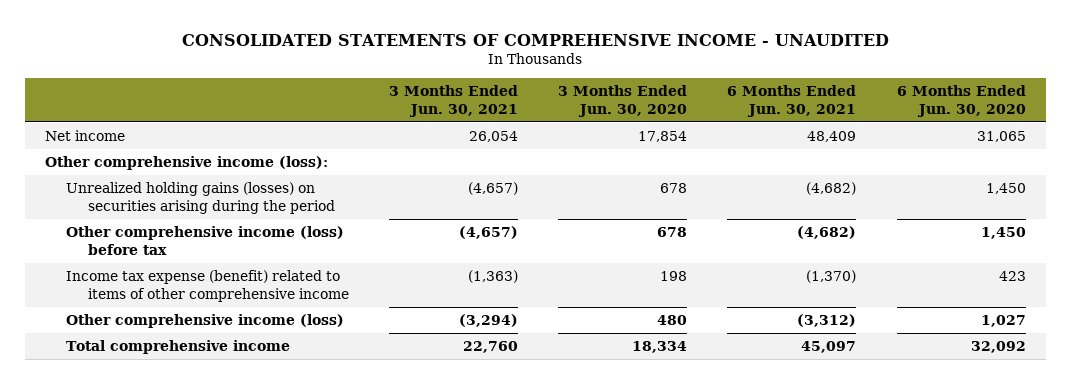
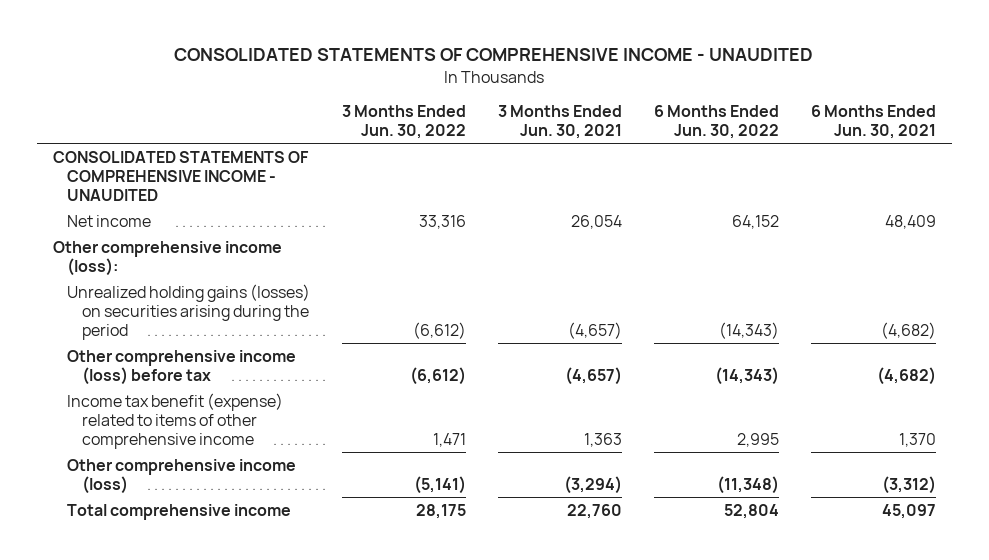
- | 3 Months Ended Jun. 30, 2021 | 3 Months Ended Jun. 30, 2020 | 6 Months Ended Jun. 30, 2021 | 6 Months Ended Jun. 30, 2020
+ | 3 Months Ended Jun. 30, 2022 | 3 Months Ended Jun. 30, 2021 | 6 Months Ended Jun. 30, 2022 | 6 Months Ended Jun. 30, 2021
+ CONSOLIDATED STATEMENTS OF COMPREHENSIVE INCOME - UNAUDITED
- Income tax expense (benefit) related to items of other comprehensive income | (1,363) | 198 | (1,370) | 423
+ Income tax benefit (expense) related to items of other comprehensive income | 1,471 | 1,363 | 2,995 | 1,370

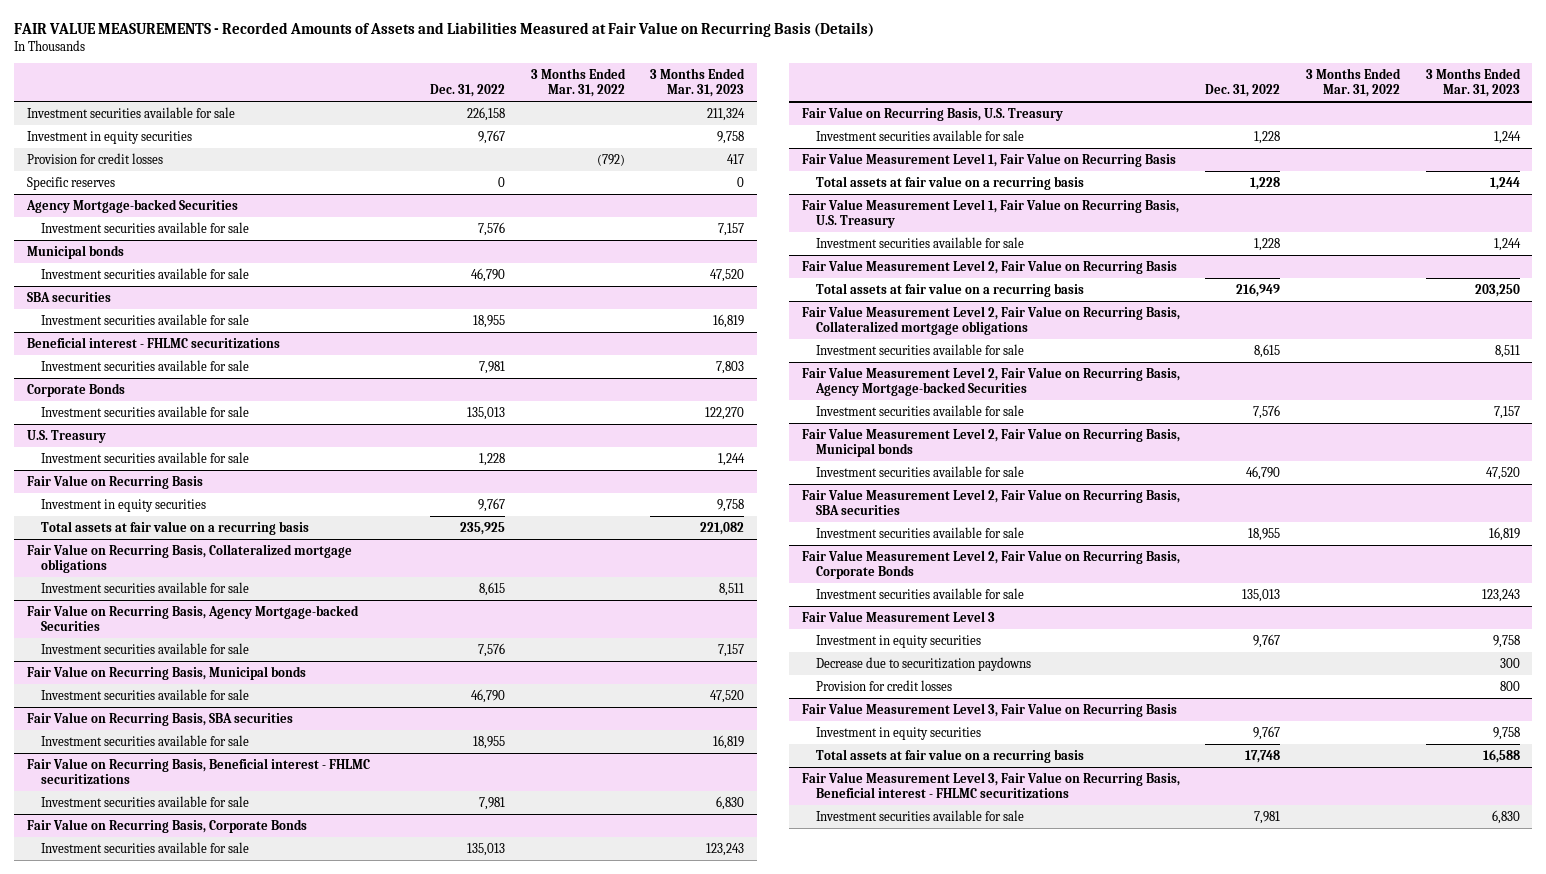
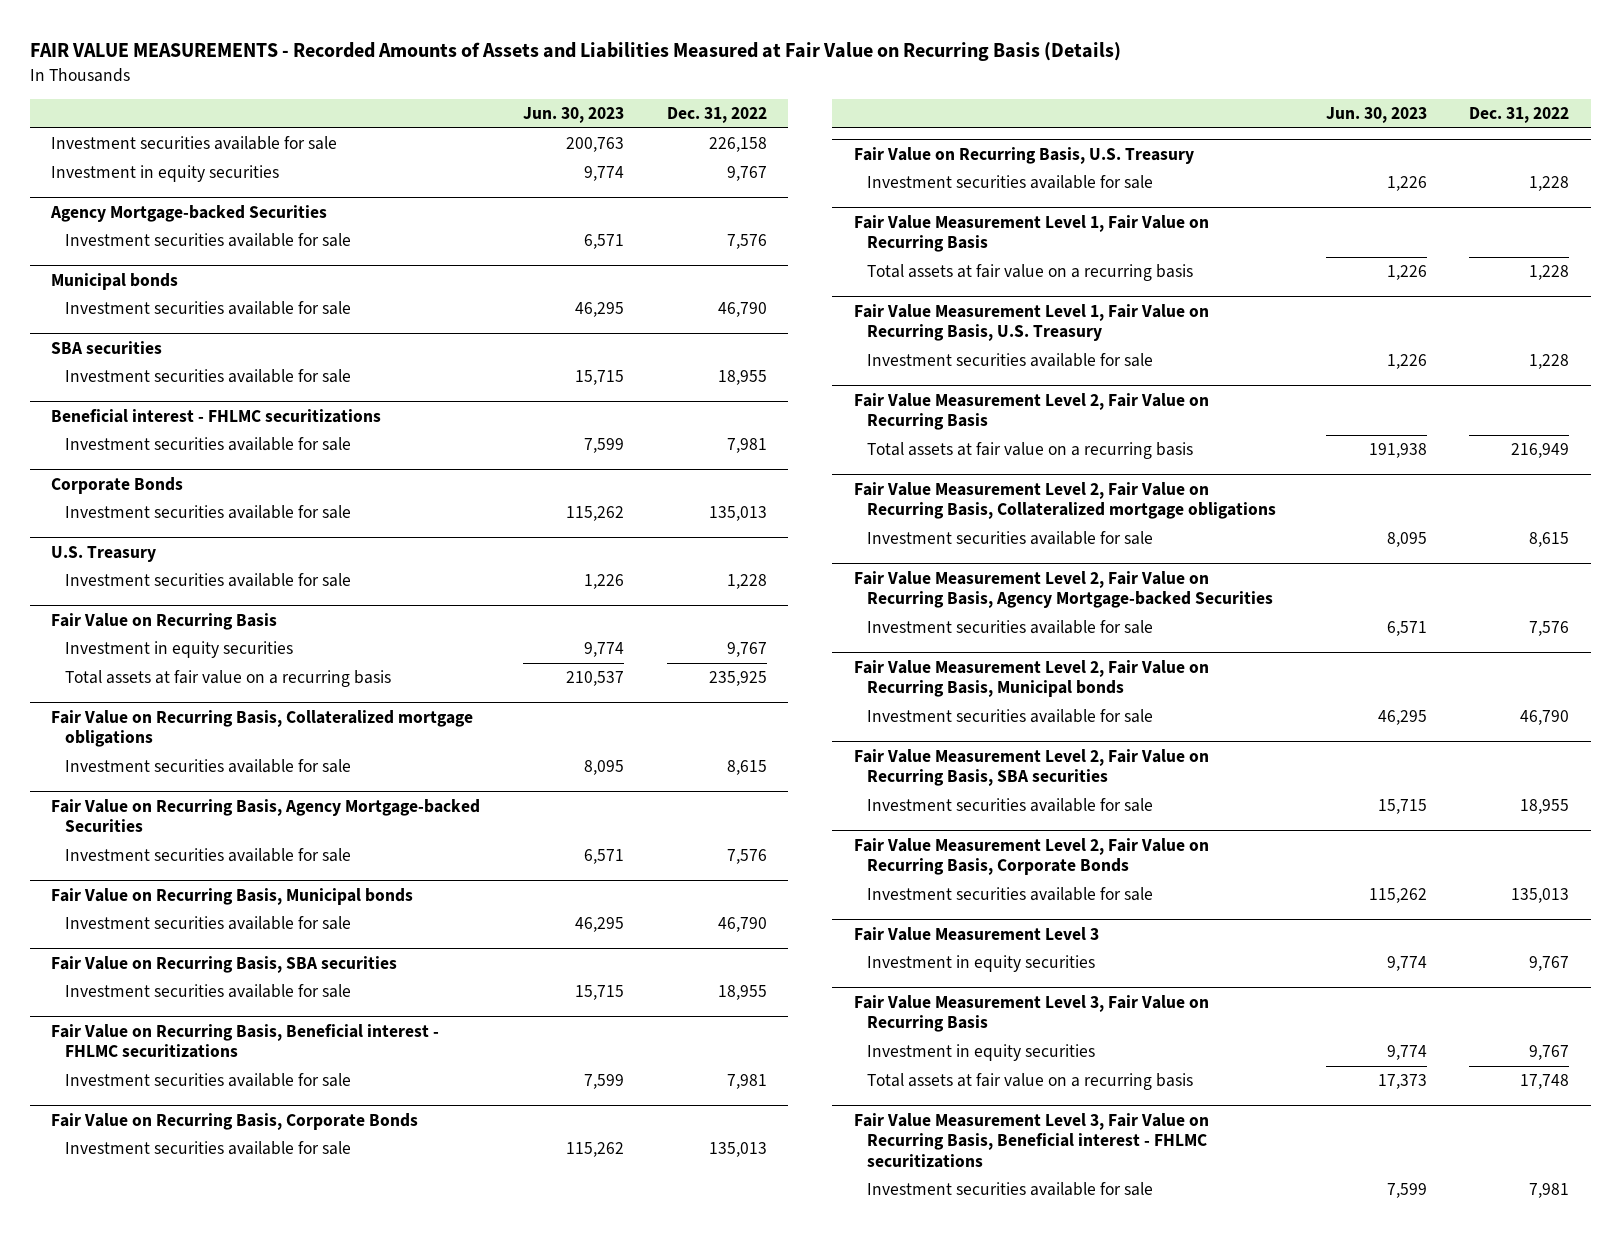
- | Dec. 31, 2022 | 3 Months Ended Mar. 31, 2022 | 3 Months Ended Mar. 31, 2023
+ | Jun. 30, 2023 | Dec. 31, 2022
- Provision for credit losses | | (792) | 417
- Specific reserves | 0 | | 0
@ Fair Value Measurement Level 3
- Decrease due to securitization paydowns | | | 300
- Provision for credit losses | | | 800

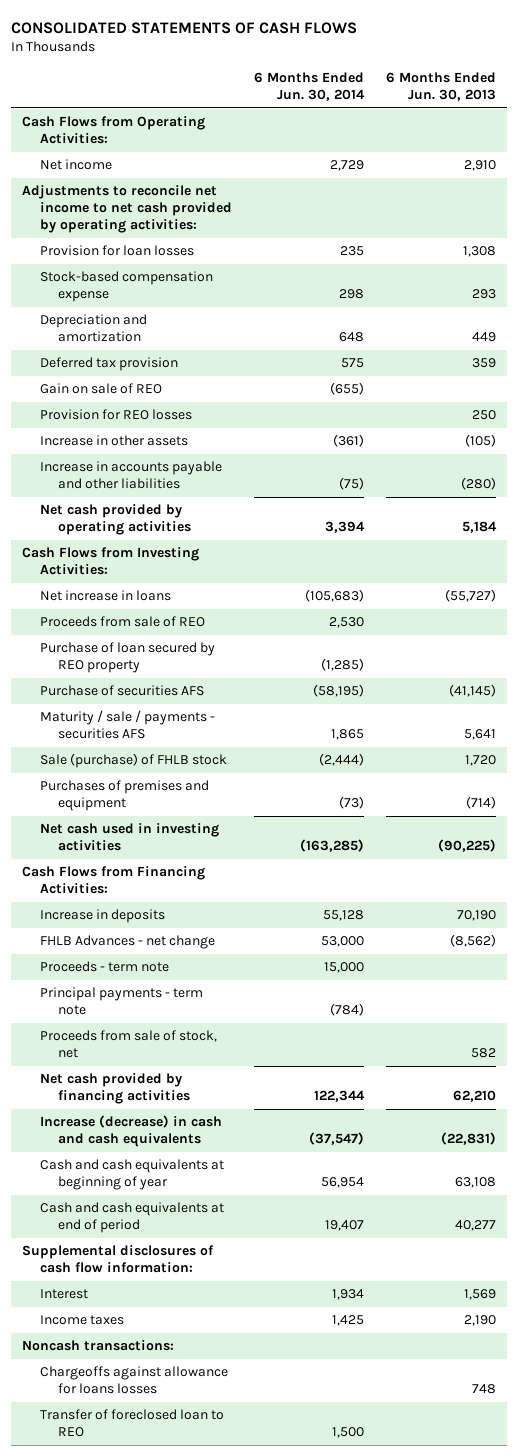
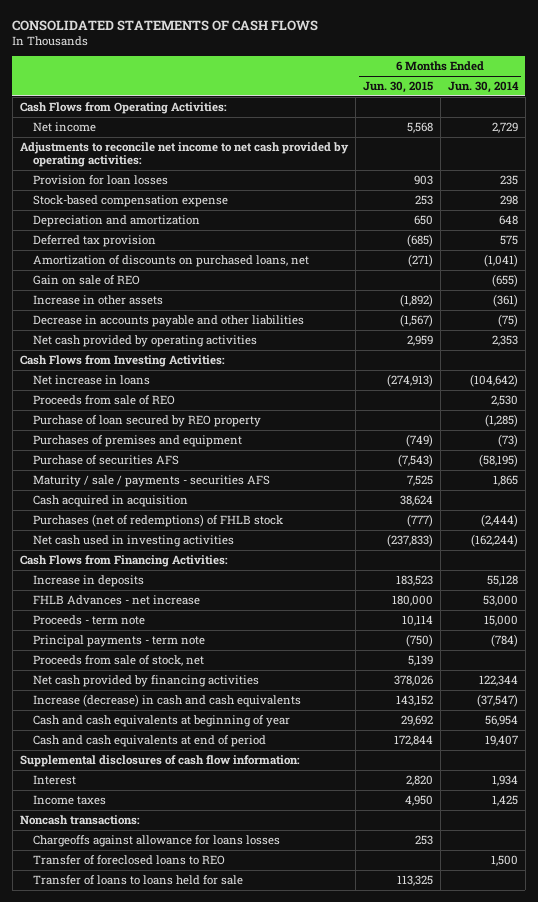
- | 6 Months Ended Jun. 30, 2014 | 6 Months Ended Jun. 30, 2013
+ | 6 Months Ended Jun. 30, 2015 | 6 Months Ended Jun. 30, 2014
+ Amortization of discounts on purchased loans, net | (271) | (1,041)
- Provision for REO losses | | 250
- Increase in accounts payable and other liabilities | (75) | (280)
- Net cash provided by operating activities | 3,394 | 5,184
+ Decrease in accounts payable and other liabilities | (1,567) | (75)
+ Net cash provided by operating activities | 2,959 | 2,353
- Net increase in loans | (105,683) | (55,727)
+ Net increase in loans | (274,913) | (104,642)
moved up: Purchases of premises and equipment | (749) | (73)
- Sale (purchase) of FHLB stock | (2,444) | 1,720
- Net cash used in investing activities | (163,285) | (90,225)
+ Cash acquired in acquisition | 38,624 |
+ Purchases (net of redemptions) of FHLB stock | (777) | (2,444)
+ Net cash used in investing activities | (237,833) | (162,244)
- FHLB Advances - net change | 53,000 | (8,562)
+ FHLB Advances - net increase | 180,000 | 53,000
- Transfer of foreclosed loan to REO | 1,500 |
+ Transfer of foreclosed loans to REO | | 1,500
+ Transfer of loans to loans held for sale | 113,325 |

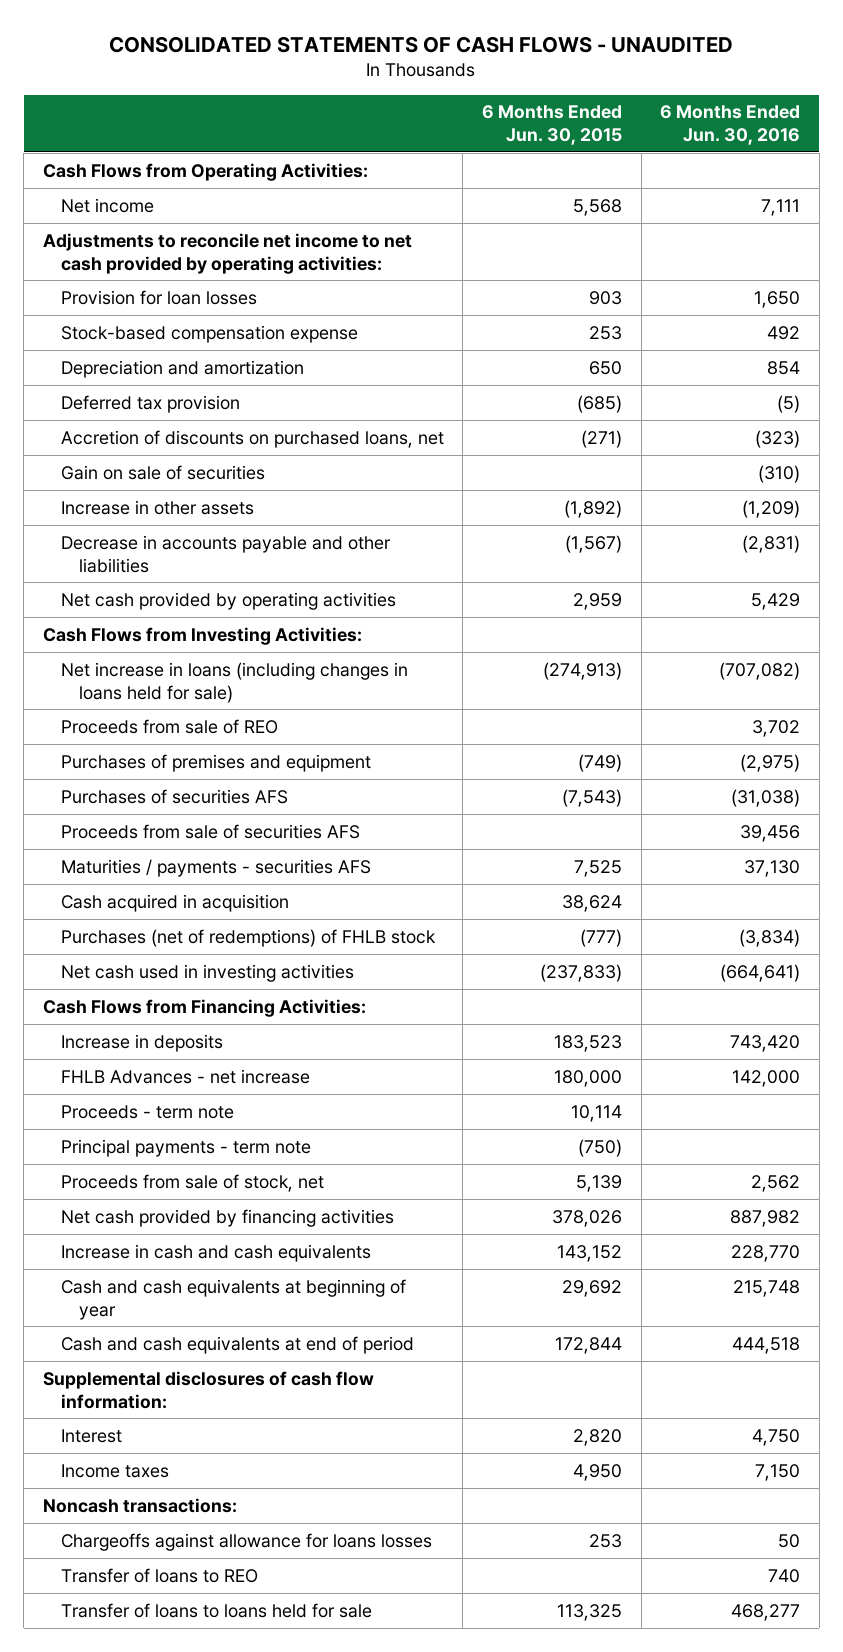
- CONSOLIDATED STATEMENTS OF CASH FLOWS
+ CONSOLIDATED STATEMENTS OF CASH FLOWS - UNAUDITED
- | 6 Months Ended Jun. 30, 2015 | 6 Months Ended Jun. 30, 2014
+ | 6 Months Ended Jun. 30, 2015 | 6 Months Ended Jun. 30, 2016
- Amortization of discounts on purchased loans, net | (271) | (1,041)
- Gain on sale of REO | | (655)
+ Accretion of discounts on purchased loans, net | (271) | (323)
+ Gain on sale of securities | | (310)
- Net increase in loans | (274,913) | (104,642)
+ Net increase in loans (including changes in loans held for sale) | (274,913) | (707,082)
- Purchase of loan secured by REO property | | (1,285)
- Purchase of securities AFS | (7,543) | (58,195)
- Maturity / sale / payments - securities AFS | 7,525 | 1,865
+ Purchases of securities AFS | (7,543) | (31,038)
+ Proceeds from sale of securities AFS | | 39,456
+ Maturities / payments - securities AFS | 7,525 | 37,130
- Increase (decrease) in cash and cash equivalents | 143,152 | (37,547)
+ Increase in cash and cash equivalents | 143,152 | 228,770
- Transfer of foreclosed loans to REO | | 1,500
+ Transfer of loans to REO | | 740

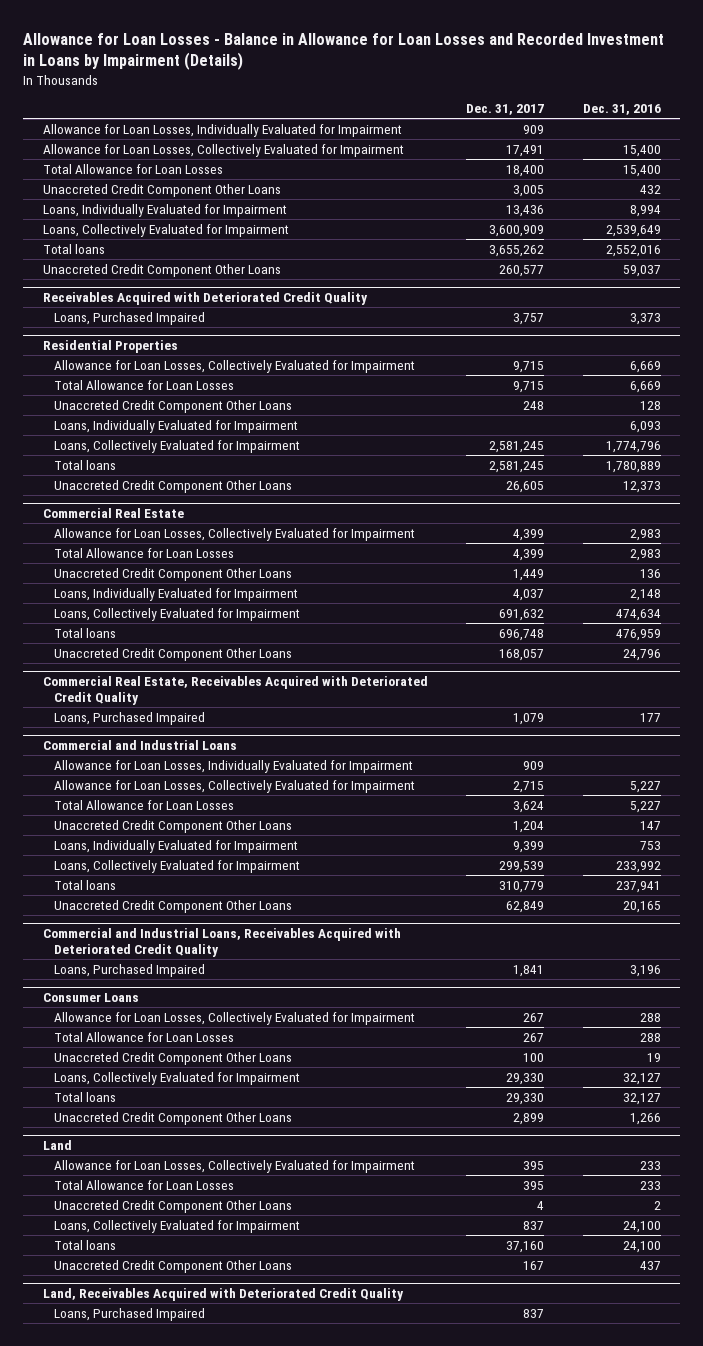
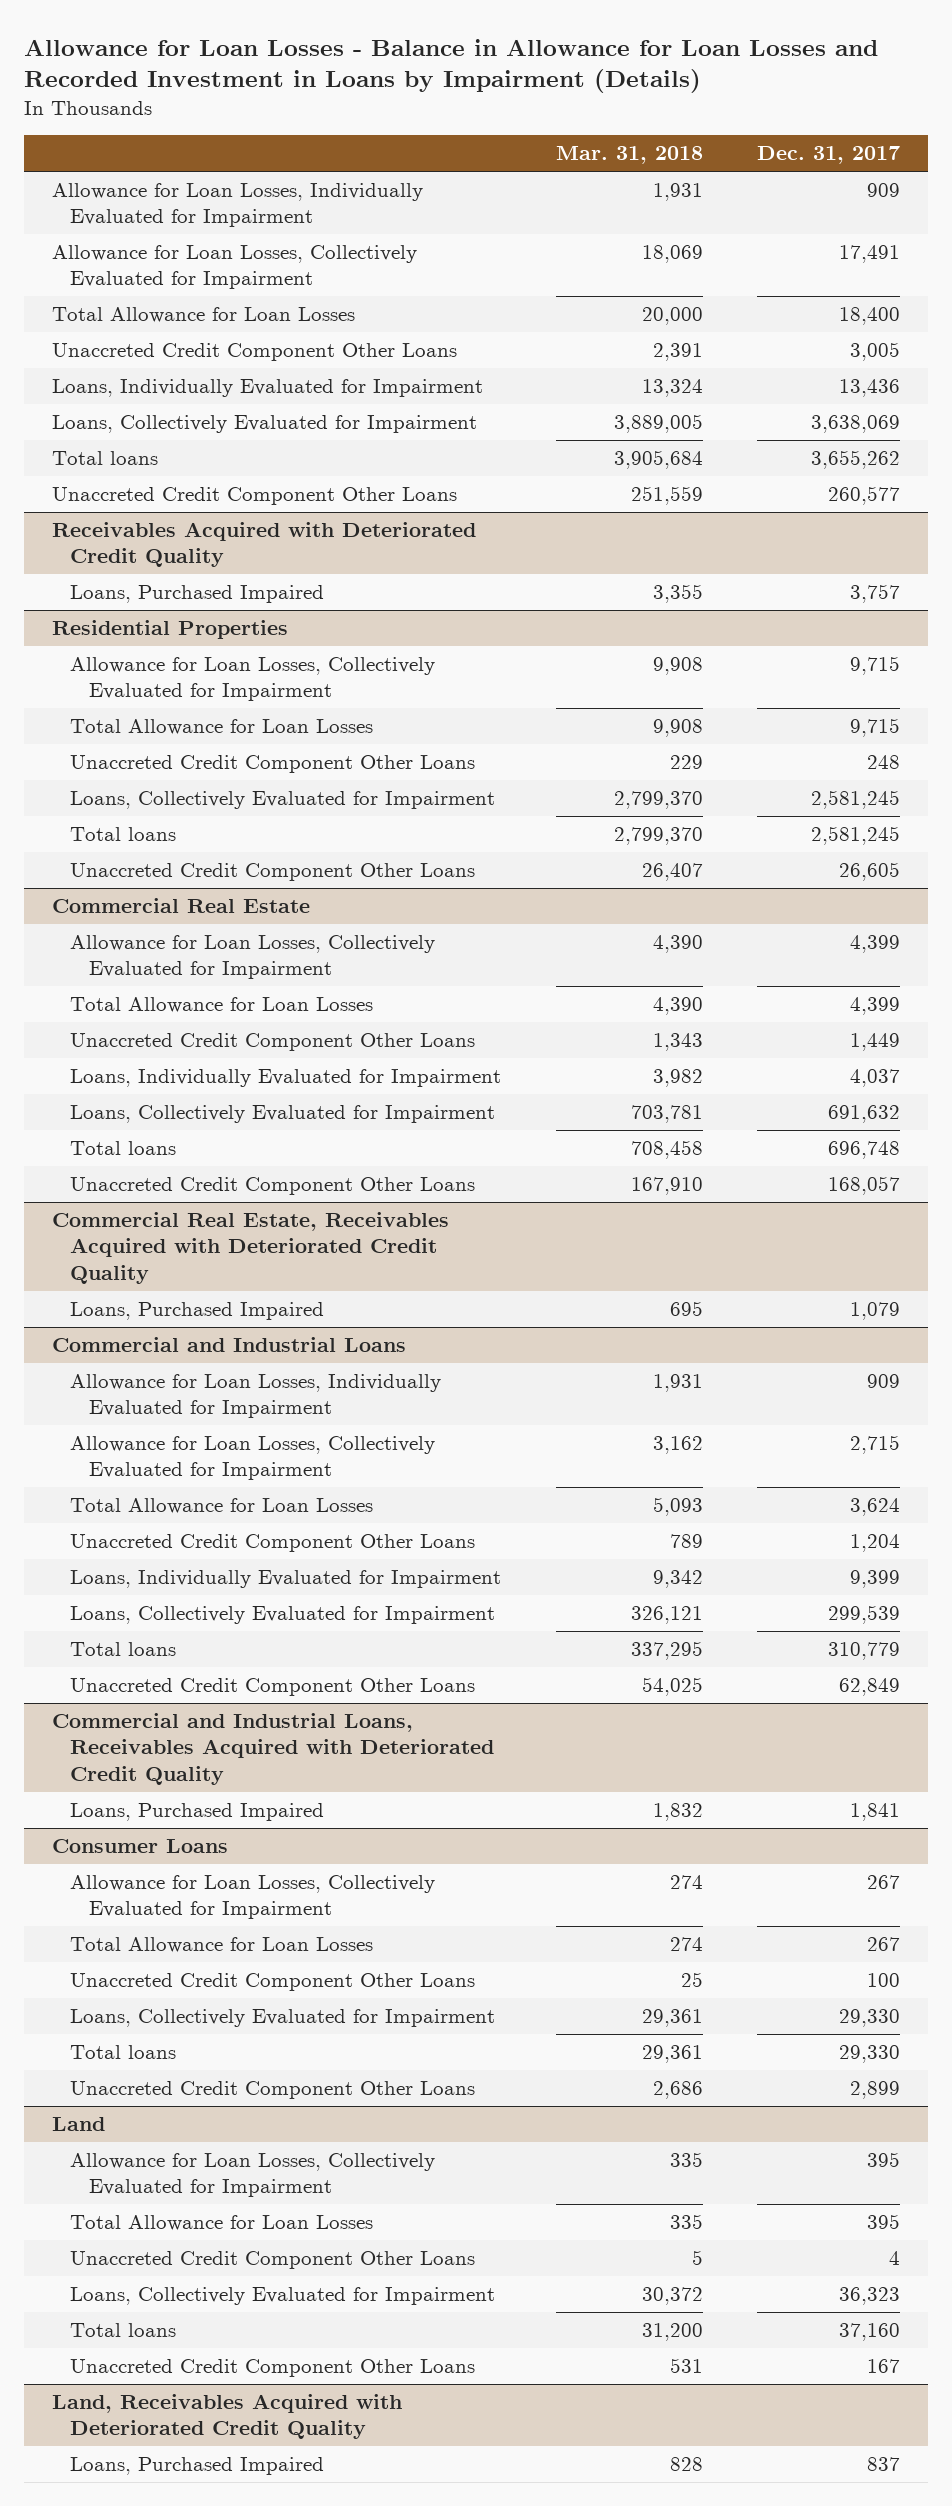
- | Dec. 31, 2017 | Dec. 31, 2016
+ | Mar. 31, 2018 | Dec. 31, 2017
- Loans, Collectively Evaluated for Impairment | 3,600,909 | 2,539,649
+ Loans, Collectively Evaluated for Impairment | 3,889,005 | 3,638,069
@ Residential Properties
- Loans, Individually Evaluated for Impairment | | 6,093
@ Land
- Loans, Collectively Evaluated for Impairment | 837 | 24,100
+ Loans, Collectively Evaluated for Impairment | 30,372 | 36,323

